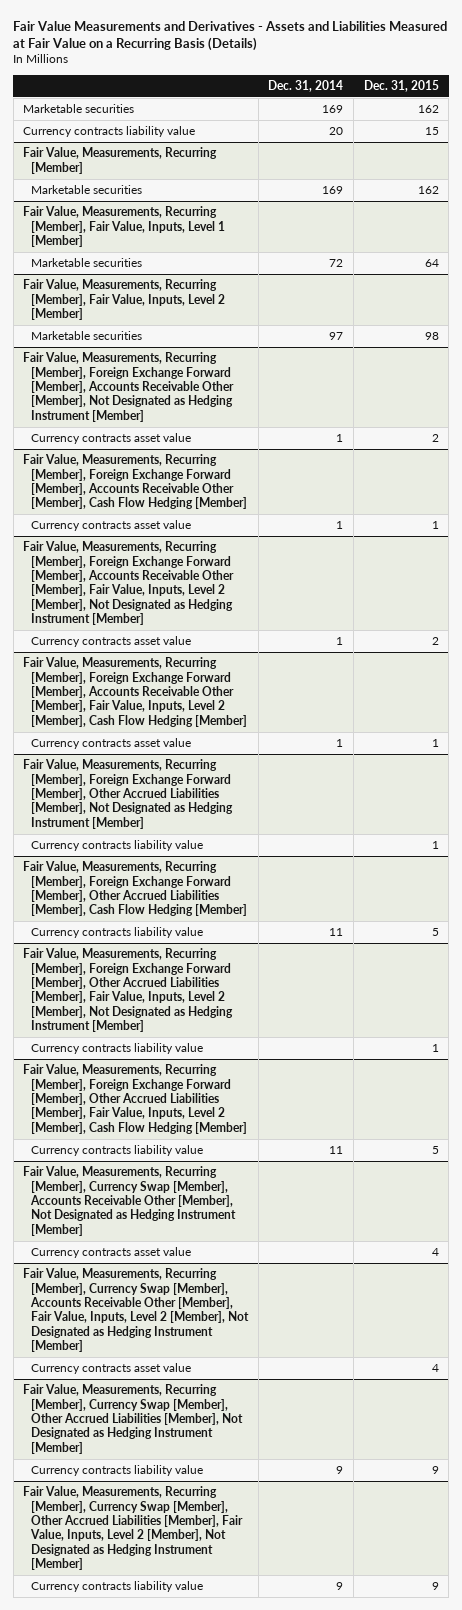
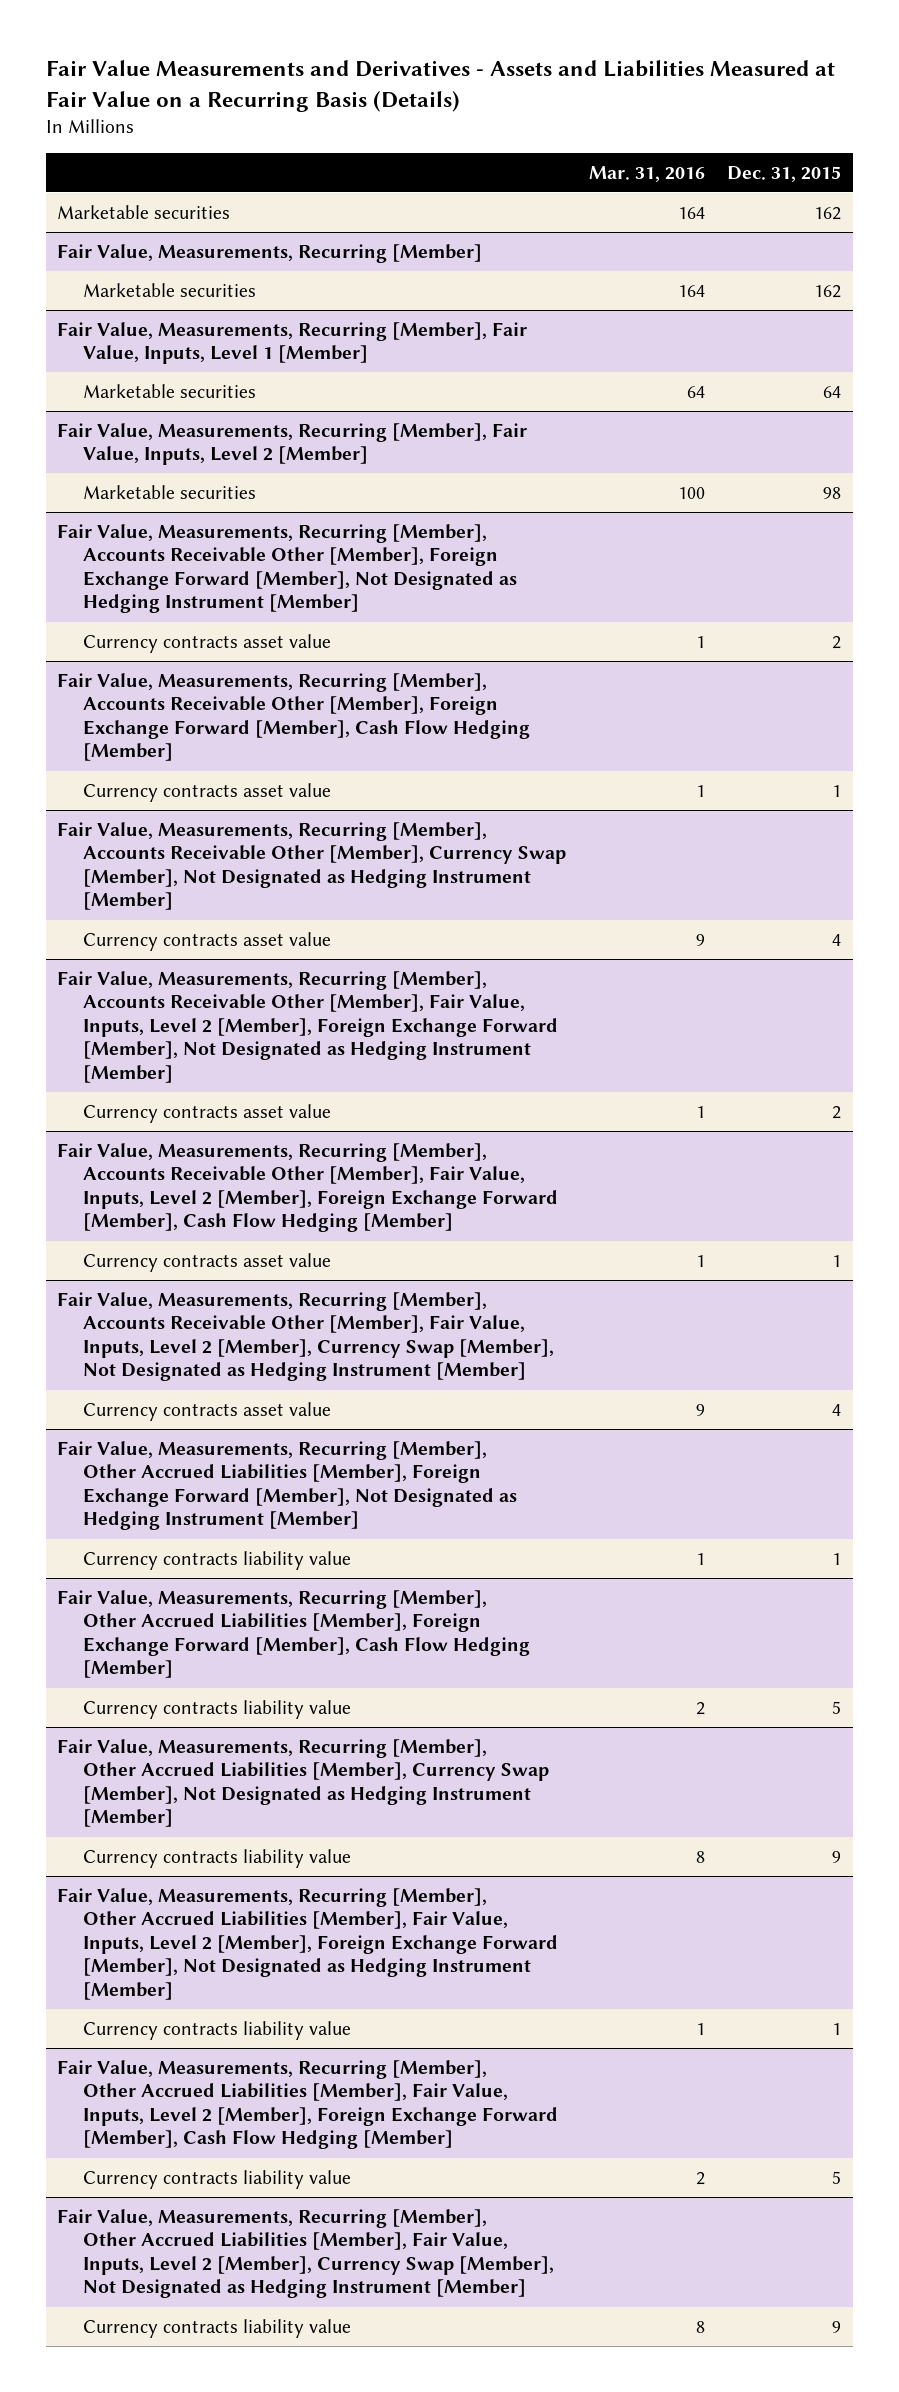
- | Dec. 31, 2014 | Dec. 31, 2015
+ | Mar. 31, 2016 | Dec. 31, 2015
- Currency contracts liability value | 20 | 15
- Fair Value, Measurements, Recurring [Member], Foreign Exchange Forward [Member], Accounts Receivable Other [Member], Not Designated as Hedging Instrument [Member]
+ Fair Value, Measurements, Recurring [Member], Accounts Receivable Other [Member], Foreign Exchange Forward [Member], Not Designated as Hedging Instrument [Member]
- Fair Value, Measurements, Recurring [Member], Foreign Exchange Forward [Member], Accounts Receivable Other [Member], Cash Flow Hedging [Member]
+ Fair Value, Measurements, Recurring [Member], Accounts Receivable Other [Member], Foreign Exchange Forward [Member], Cash Flow Hedging [Member]
- Fair Value, Measurements, Recurring [Member], Foreign Exchange Forward [Member], Accounts Receivable Other [Member], Fair Value, Inputs, Level 2 [Member], Not Designated as Hedging Instrument [Member]
+ Fair Value, Measurements, Recurring [Member], Accounts Receivable Other [Member], Currency Swap [Member], Not Designated as Hedging Instrument [Member]
+ Currency contracts asset value | 9 | 4
+ Fair Value, Measurements, Recurring [Member], Accounts Receivable Other [Member], Fair Value, Inputs, Level 2 [Member], Foreign Exchange Forward [Member], Not Designated as Hedging Instrument [Member]
- Fair Value, Measurements, Recurring [Member], Foreign Exchange Forward [Member], Accounts Receivable Other [Member], Fair Value, Inputs, Level 2 [Member], Cash Flow Hedging [Member]
+ Fair Value, Measurements, Recurring [Member], Accounts Receivable Other [Member], Fair Value, Inputs, Level 2 [Member], Foreign Exchange Forward [Member], Cash Flow Hedging [Member]
- Fair Value, Measurements, Recurring [Member], Foreign Exchange Forward [Member], Other Accrued Liabilities [Member], Not Designated as Hedging Instrument [Member]
+ Fair Value, Measurements, Recurring [Member], Accounts Receivable Other [Member], Fair Value, Inputs, Level 2 [Member], Currency Swap [Member], Not Designated as Hedging Instrument [Member]
+ Currency contracts asset value | 9 | 4
+ Fair Value, Measurements, Recurring [Member], Other Accrued Liabilities [Member], Foreign Exchange Forward [Member], Not Designated as Hedging Instrument [Member]
- Fair Value, Measurements, Recurring [Member], Foreign Exchange Forward [Member], Other Accrued Liabilities [Member], Cash Flow Hedging [Member]
+ Fair Value, Measurements, Recurring [Member], Other Accrued Liabilities [Member], Foreign Exchange Forward [Member], Cash Flow Hedging [Member]
- Fair Value, Measurements, Recurring [Member], Foreign Exchange Forward [Member], Other Accrued Liabilities [Member], Fair Value, Inputs, Level 2 [Member], Not Designated as Hedging Instrument [Member]
+ Fair Value, Measurements, Recurring [Member], Other Accrued Liabilities [Member], Currency Swap [Member], Not Designated as Hedging Instrument [Member]
+ Currency contracts liability value | 8 | 9
+ Fair Value, Measurements, Recurring [Member], Other Accrued Liabilities [Member], Fair Value, Inputs, Level 2 [Member], Foreign Exchange Forward [Member], Not Designated as Hedging Instrument [Member]
- Fair Value, Measurements, Recurring [Member], Foreign Exchange Forward [Member], Other Accrued Liabilities [Member], Fair Value, Inputs, Level 2 [Member], Cash Flow Hedging [Member]
+ Fair Value, Measurements, Recurring [Member], Other Accrued Liabilities [Member], Fair Value, Inputs, Level 2 [Member], Foreign Exchange Forward [Member], Cash Flow Hedging [Member]
- Fair Value, Measurements, Recurring [Member], Currency Swap [Member], Accounts Receivable Other [Member], Not Designated as Hedging Instrument [Member]
- Currency contracts asset value | | 4
- Fair Value, Measurements, Recurring [Member], Currency Swap [Member], Accounts Receivable Other [Member], Fair Value, Inputs, Level 2 [Member], Not Designated as Hedging Instrument [Member]
- Currency contracts asset value | | 4
- Fair Value, Measurements, Recurring [Member], Currency Swap [Member], Other Accrued Liabilities [Member], Not Designated as Hedging Instrument [Member]
- Currency contracts liability value | 9 | 9
- Fair Value, Measurements, Recurring [Member], Currency Swap [Member], Other Accrued Liabilities [Member], Fair Value, Inputs, Level 2 [Member], Not Designated as Hedging Instrument [Member]
+ Fair Value, Measurements, Recurring [Member], Other Accrued Liabilities [Member], Fair Value, Inputs, Level 2 [Member], Currency Swap [Member], Not Designated as Hedging Instrument [Member]

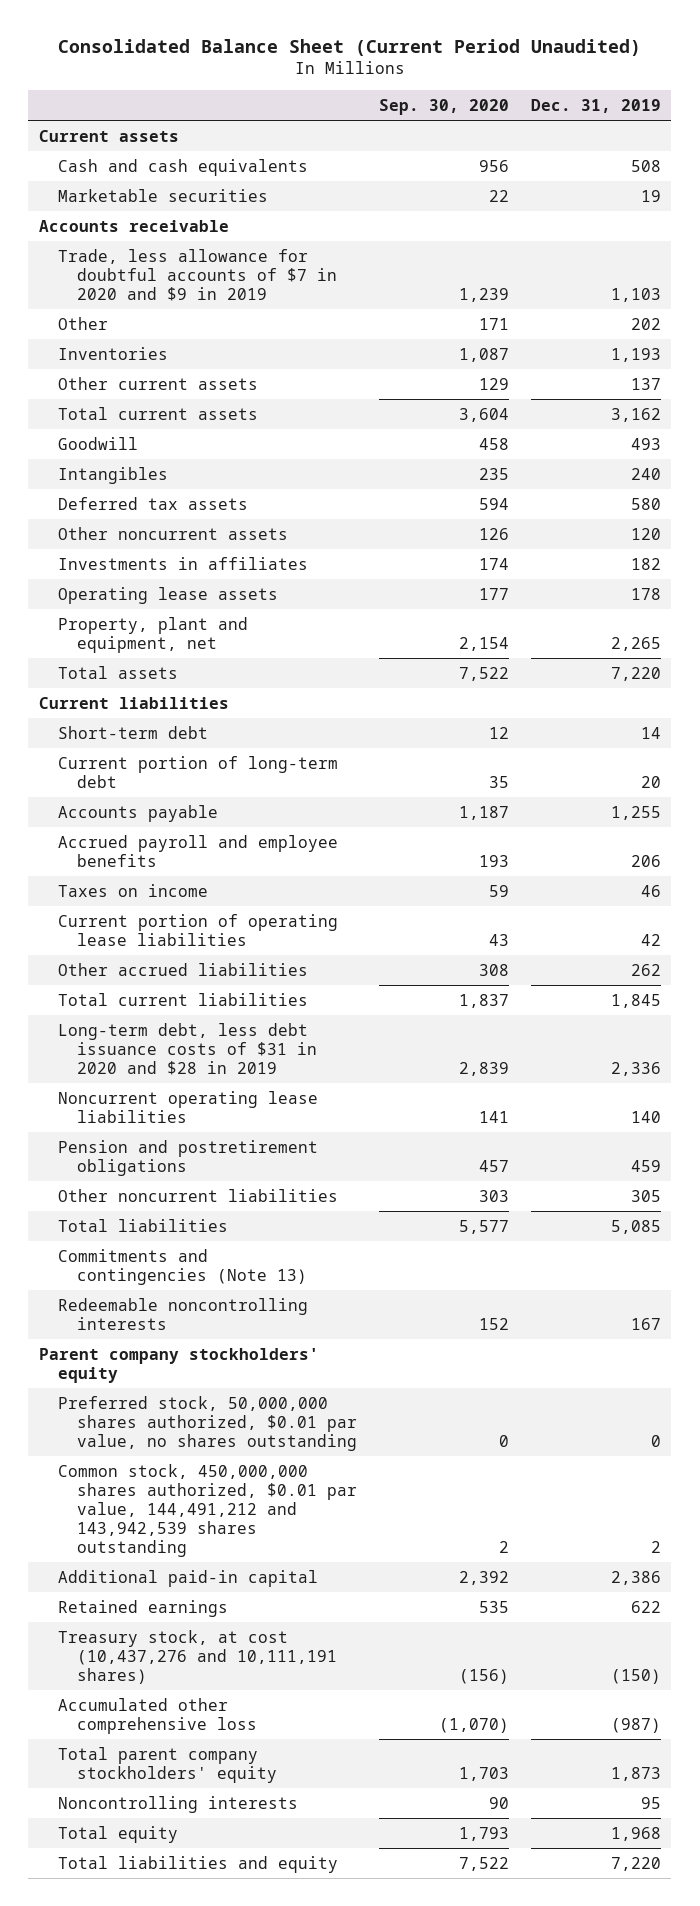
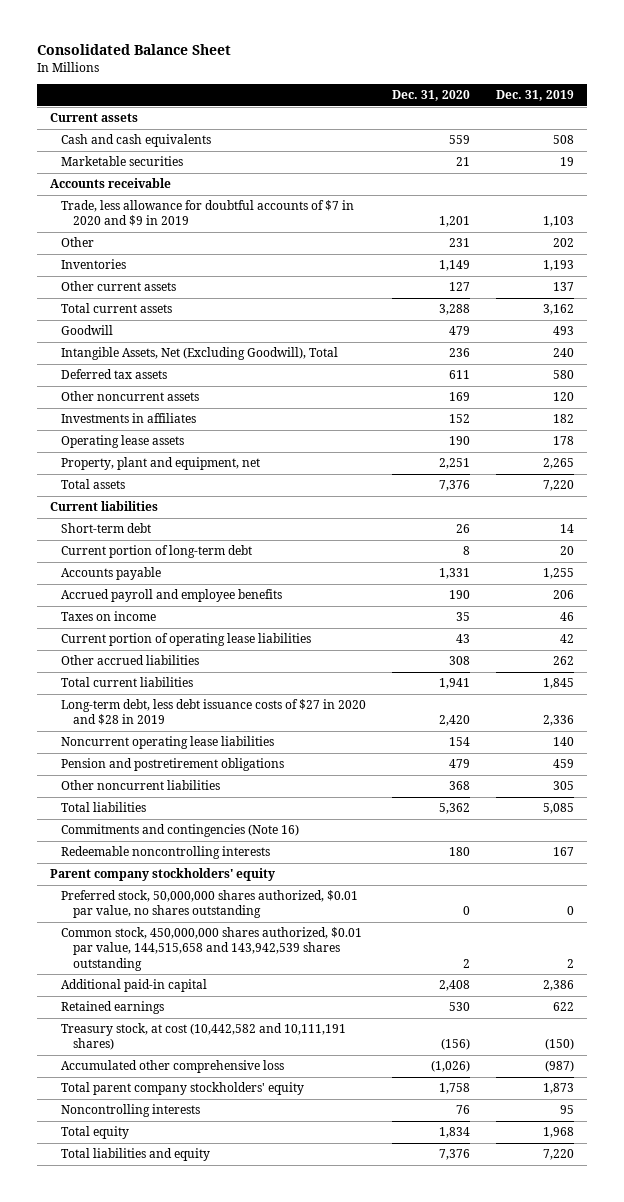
- Consolidated Balance Sheet (Current Period Unaudited)
+ Consolidated Balance Sheet
- | Sep. 30, 2020 | Dec. 31, 2019
+ | Dec. 31, 2020 | Dec. 31, 2019
- Intangibles | 235 | 240
+ Intangible Assets, Net (Excluding Goodwill), Total | 236 | 240
- Long-term debt, less debt issuance costs of $31 in 2020 and $28 in 2019 | 2,839 | 2,336
+ Long-term debt, less debt issuance costs of $27 in 2020 and $28 in 2019 | 2,420 | 2,336
- Commitments and contingencies (Note 13)
+ Commitments and contingencies (Note 16)
- Common stock, 450,000,000 shares authorized, $0.01 par value, 144,491,212 and 143,942,539 shares outstanding | 2 | 2
+ Common stock, 450,000,000 shares authorized, $0.01 par value, 144,515,658 and 143,942,539 shares outstanding | 2 | 2
- Treasury stock, at cost (10,437,276 and 10,111,191 shares) | (156) | (150)
+ Treasury stock, at cost (10,442,582 and 10,111,191 shares) | (156) | (150)

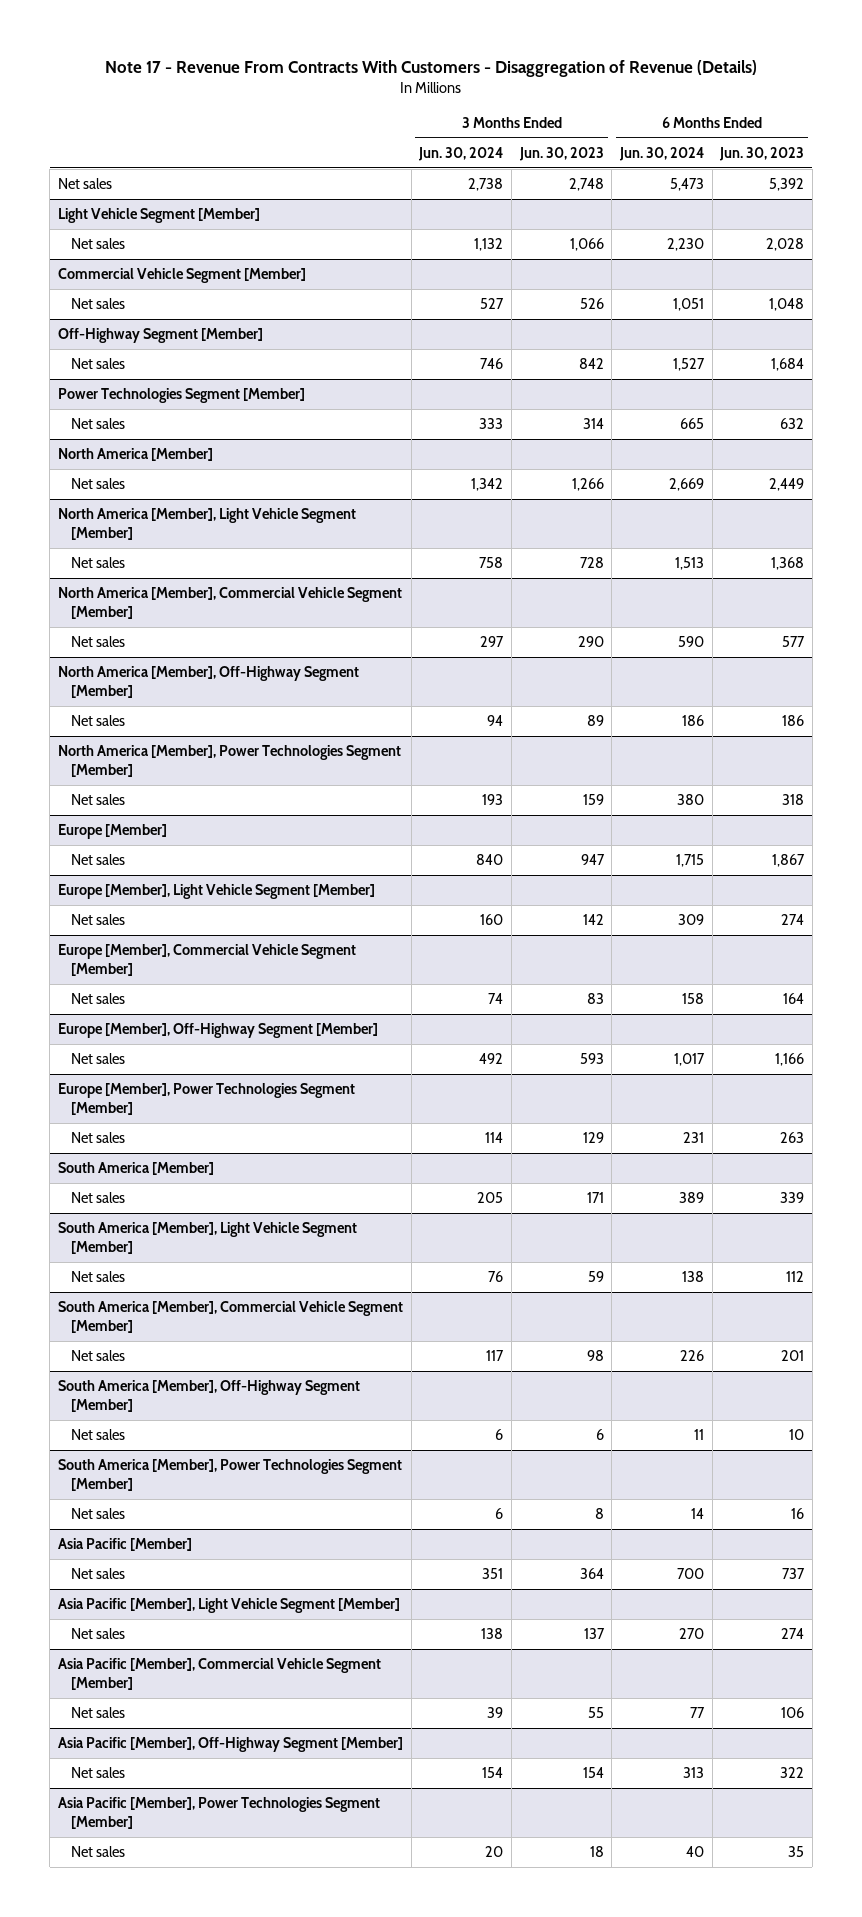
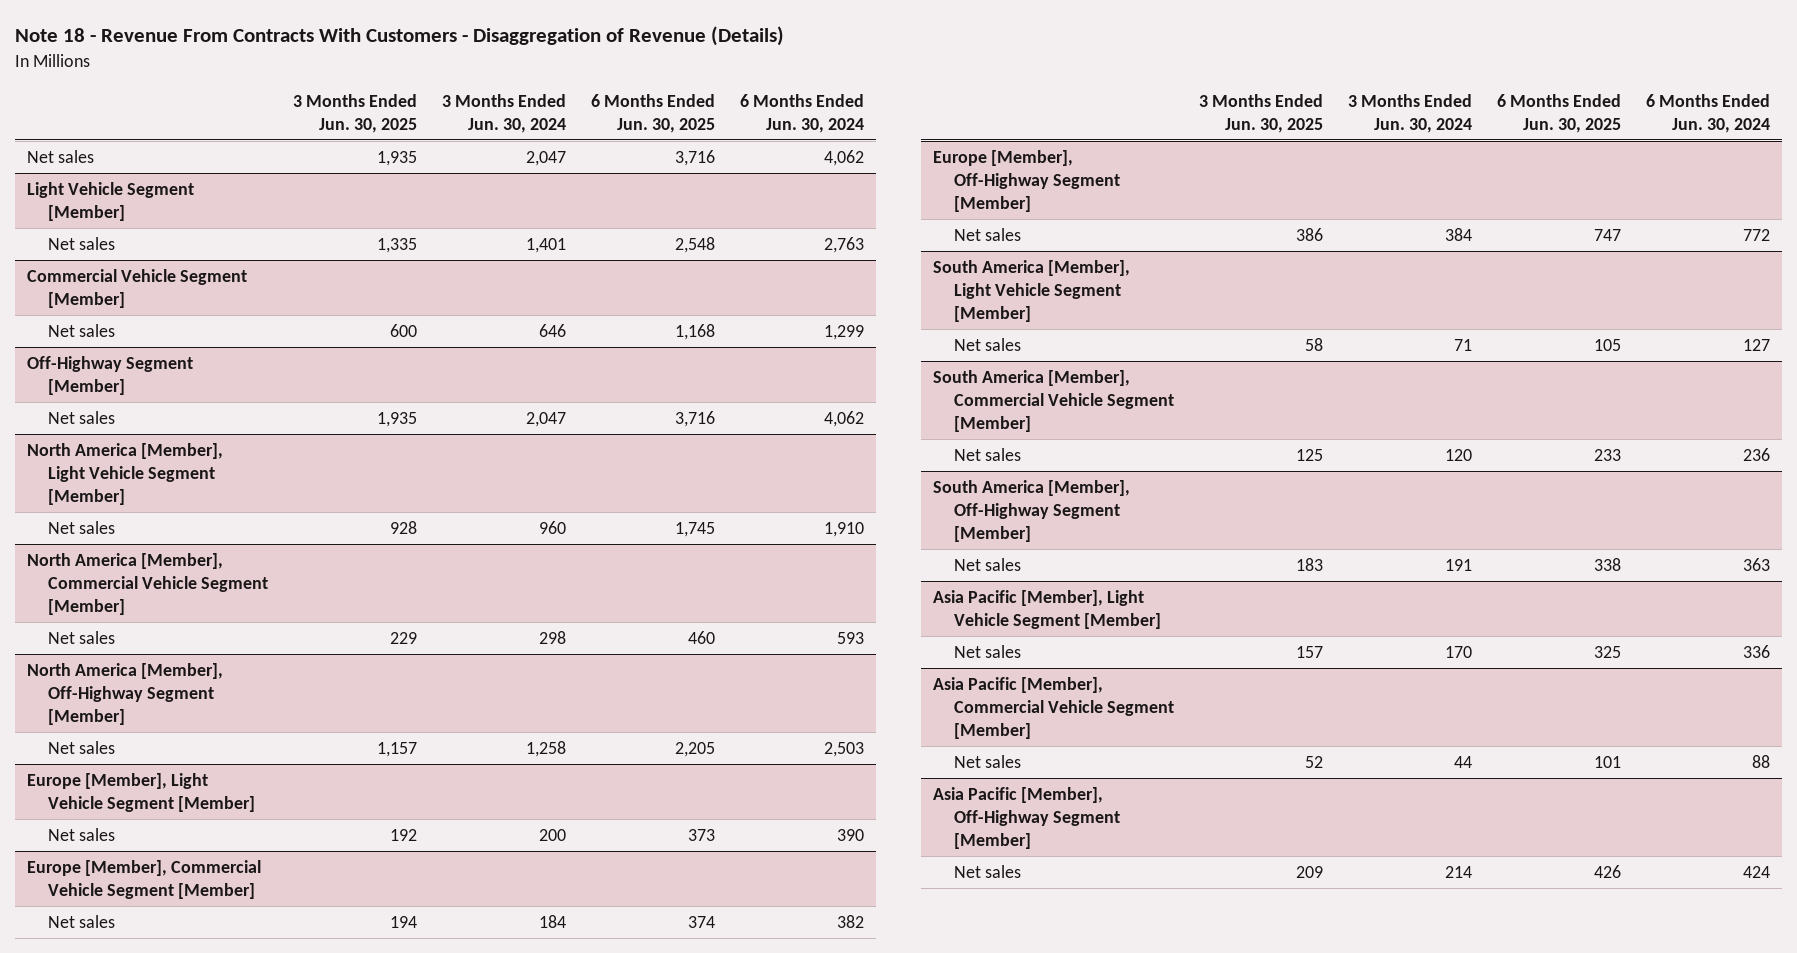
- Note 17 - Revenue From Contracts With Customers - Disaggregation of Revenue (Details)
+ Note 18 - Revenue From Contracts With Customers - Disaggregation of Revenue (Details)
- | 3 Months Ended Jun. 30, 2024 | 3 Months Ended Jun. 30, 2023 | 6 Months Ended Jun. 30, 2024 | 6 Months Ended Jun. 30, 2023
+ | 3 Months Ended Jun. 30, 2025 | 3 Months Ended Jun. 30, 2024 | 6 Months Ended Jun. 30, 2025 | 6 Months Ended Jun. 30, 2024
- Net sales | 2,738 | 2,748 | 5,473 | 5,392
+ Net sales | 1,935 | 2,047 | 3,716 | 4,062
@ Light Vehicle Segment [Member]
- Net sales | 1,132 | 1,066 | 2,230 | 2,028
+ Net sales | 1,335 | 1,401 | 2,548 | 2,763
@ Commercial Vehicle Segment [Member]
- Net sales | 527 | 526 | 1,051 | 1,048
+ Net sales | 600 | 646 | 1,168 | 1,299
@ Off-Highway Segment [Member]
- Net sales | 746 | 842 | 1,527 | 1,684
- Power Technologies Segment [Member]
- Net sales | 333 | 314 | 665 | 632
- North America [Member]
- Net sales | 1,342 | 1,266 | 2,669 | 2,449
@ Off-Highway Segment [Member]
+ Net sales | 1,935 | 2,047 | 3,716 | 4,062
@ North America [Member], Light Vehicle Segment [Member]
- Net sales | 758 | 728 | 1,513 | 1,368
+ Net sales | 928 | 960 | 1,745 | 1,910
@ North America [Member], Commercial Vehicle Segment [Member]
- Net sales | 297 | 290 | 590 | 577
+ Net sales | 229 | 298 | 460 | 593
@ North America [Member], Off-Highway Segment [Member]
- Net sales | 94 | 89 | 186 | 186
- North America [Member], Power Technologies Segment [Member]
- Net sales | 193 | 159 | 380 | 318
- Europe [Member]
- Net sales | 840 | 947 | 1,715 | 1,867
@ North America [Member], Off-Highway Segment [Member]
+ Net sales | 1,157 | 1,258 | 2,205 | 2,503
@ Europe [Member], Light Vehicle Segment [Member]
- Net sales | 160 | 142 | 309 | 274
+ Net sales | 192 | 200 | 373 | 390
@ Europe [Member], Commercial Vehicle Segment [Member]
- Net sales | 74 | 83 | 158 | 164
+ Net sales | 194 | 184 | 374 | 382
@ Europe [Member], Off-Highway Segment [Member]
- Net sales | 492 | 593 | 1,017 | 1,166
- Europe [Member], Power Technologies Segment [Member]
- Net sales | 114 | 129 | 231 | 263
- South America [Member]
- Net sales | 205 | 171 | 389 | 339
@ Europe [Member], Off-Highway Segment [Member]
+ Net sales | 386 | 384 | 747 | 772
@ South America [Member], Light Vehicle Segment [Member]
- Net sales | 76 | 59 | 138 | 112
+ Net sales | 58 | 71 | 105 | 127
@ South America [Member], Commercial Vehicle Segment [Member]
- Net sales | 117 | 98 | 226 | 201
+ Net sales | 125 | 120 | 233 | 236
@ South America [Member], Off-Highway Segment [Member]
- Net sales | 6 | 6 | 11 | 10
- South America [Member], Power Technologies Segment [Member]
- Net sales | 6 | 8 | 14 | 16
- Asia Pacific [Member]
- Net sales | 351 | 364 | 700 | 737
@ South America [Member], Off-Highway Segment [Member]
+ Net sales | 183 | 191 | 338 | 363
@ Asia Pacific [Member], Light Vehicle Segment [Member]
- Net sales | 138 | 137 | 270 | 274
+ Net sales | 157 | 170 | 325 | 336
@ Asia Pacific [Member], Commercial Vehicle Segment [Member]
- Net sales | 39 | 55 | 77 | 106
+ Net sales | 52 | 44 | 101 | 88
@ Asia Pacific [Member], Off-Highway Segment [Member]
- Net sales | 154 | 154 | 313 | 322
- Asia Pacific [Member], Power Technologies Segment [Member]
- Net sales | 20 | 18 | 40 | 35
@ Asia Pacific [Member], Off-Highway Segment [Member]
+ Net sales | 209 | 214 | 426 | 424

